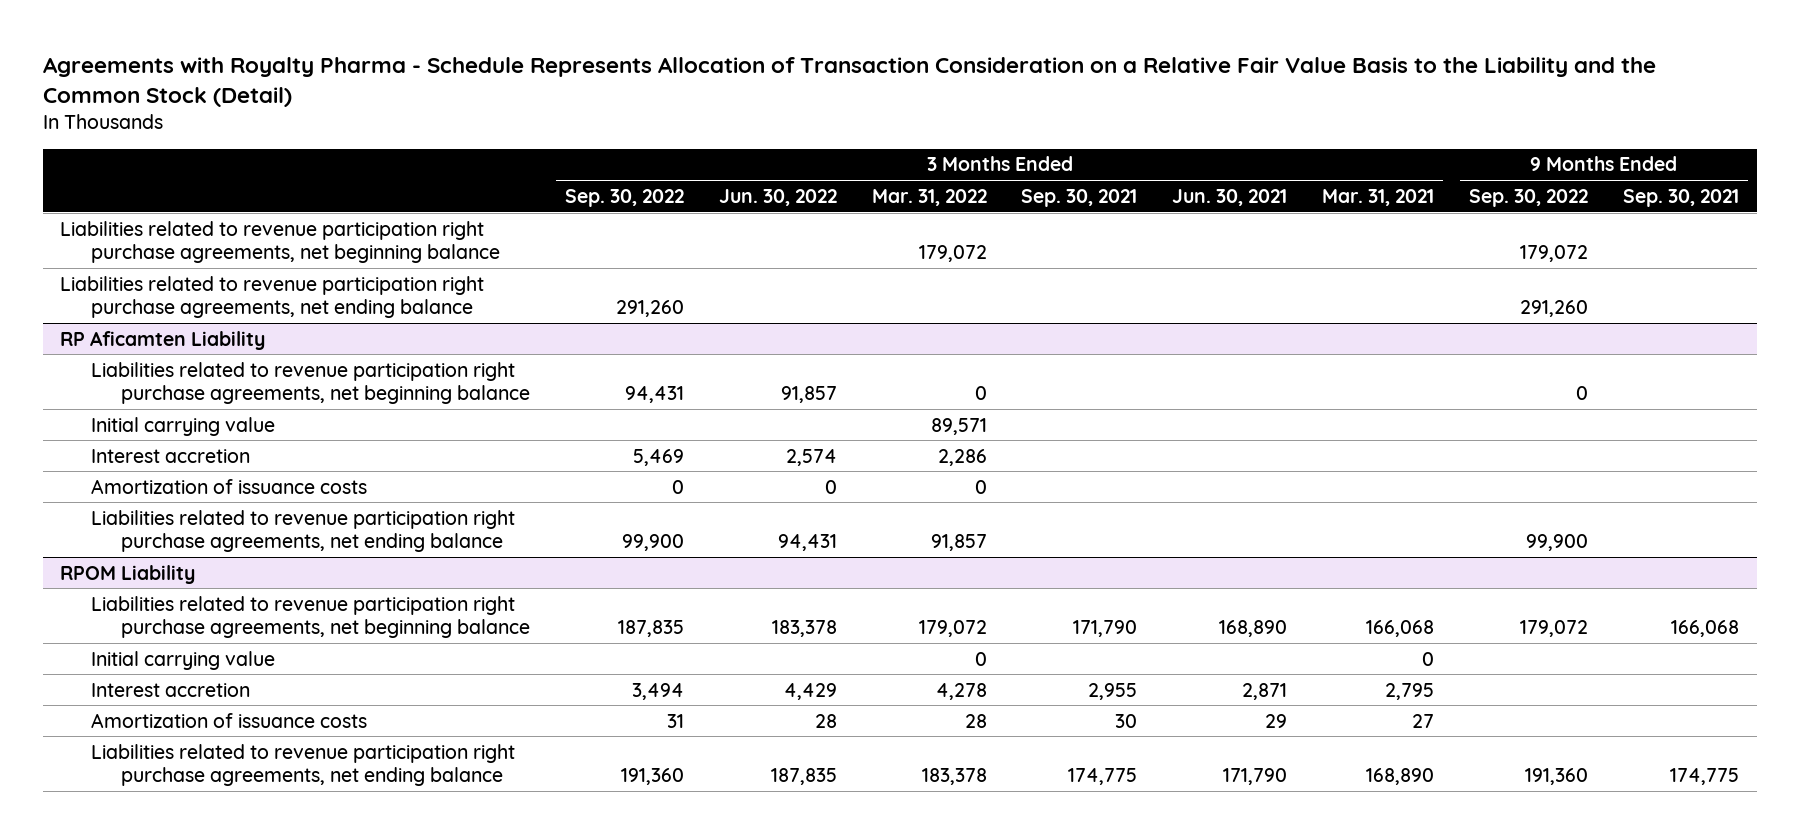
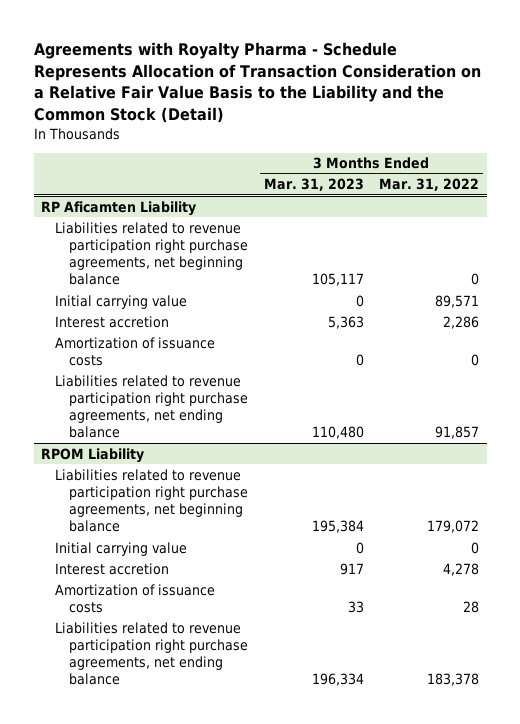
- | 3 Months Ended Sep. 30, 2022 | 3 Months Ended Jun. 30, 2022 | 3 Months Ended Mar. 31, 2022 | 3 Months Ended Sep. 30, 2021 | 3 Months Ended Jun. 30, 2021 | 3 Months Ended Mar. 31, 2021 | 9 Months Ended Sep. 30, 2022 | 9 Months Ended Sep. 30, 2021
+ | 3 Months Ended Mar. 31, 2023 | 3 Months Ended Mar. 31, 2022
- Liabilities related to revenue participation right purchase agreements, net beginning balance | | | 179,072 | | | | 179,072 |
- Liabilities related to revenue participation right purchase agreements, net ending balance | 291,260 | | | | | | 291,260 |

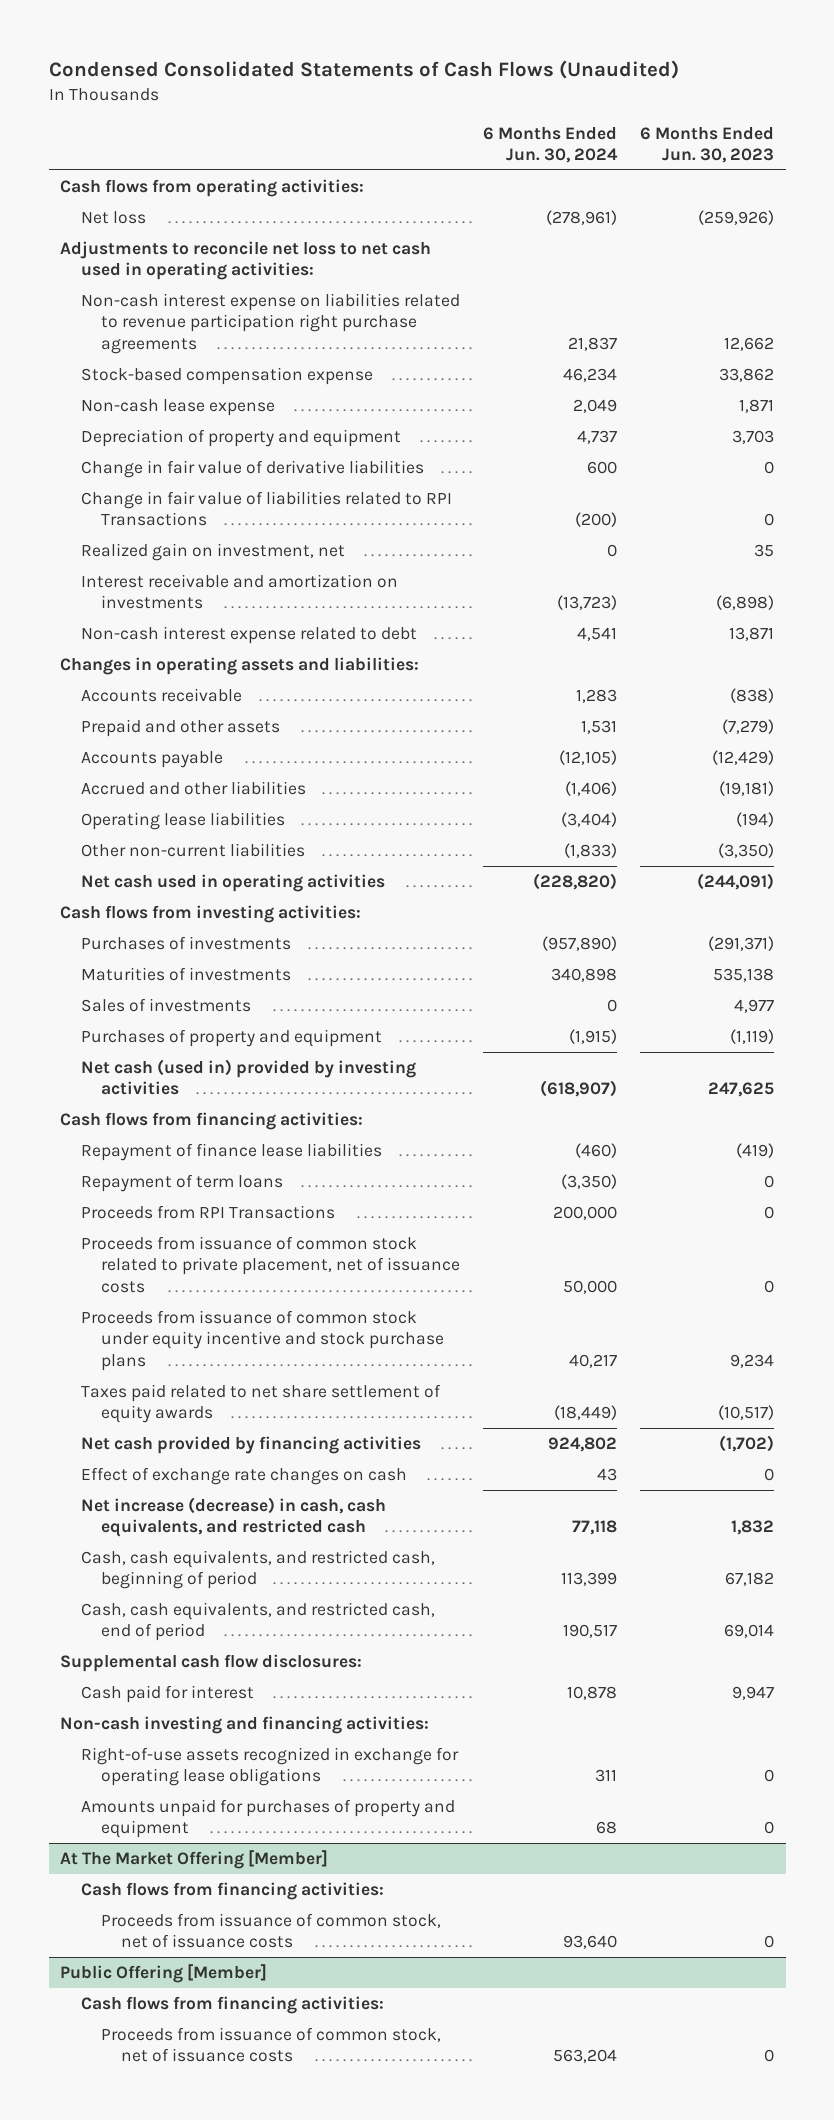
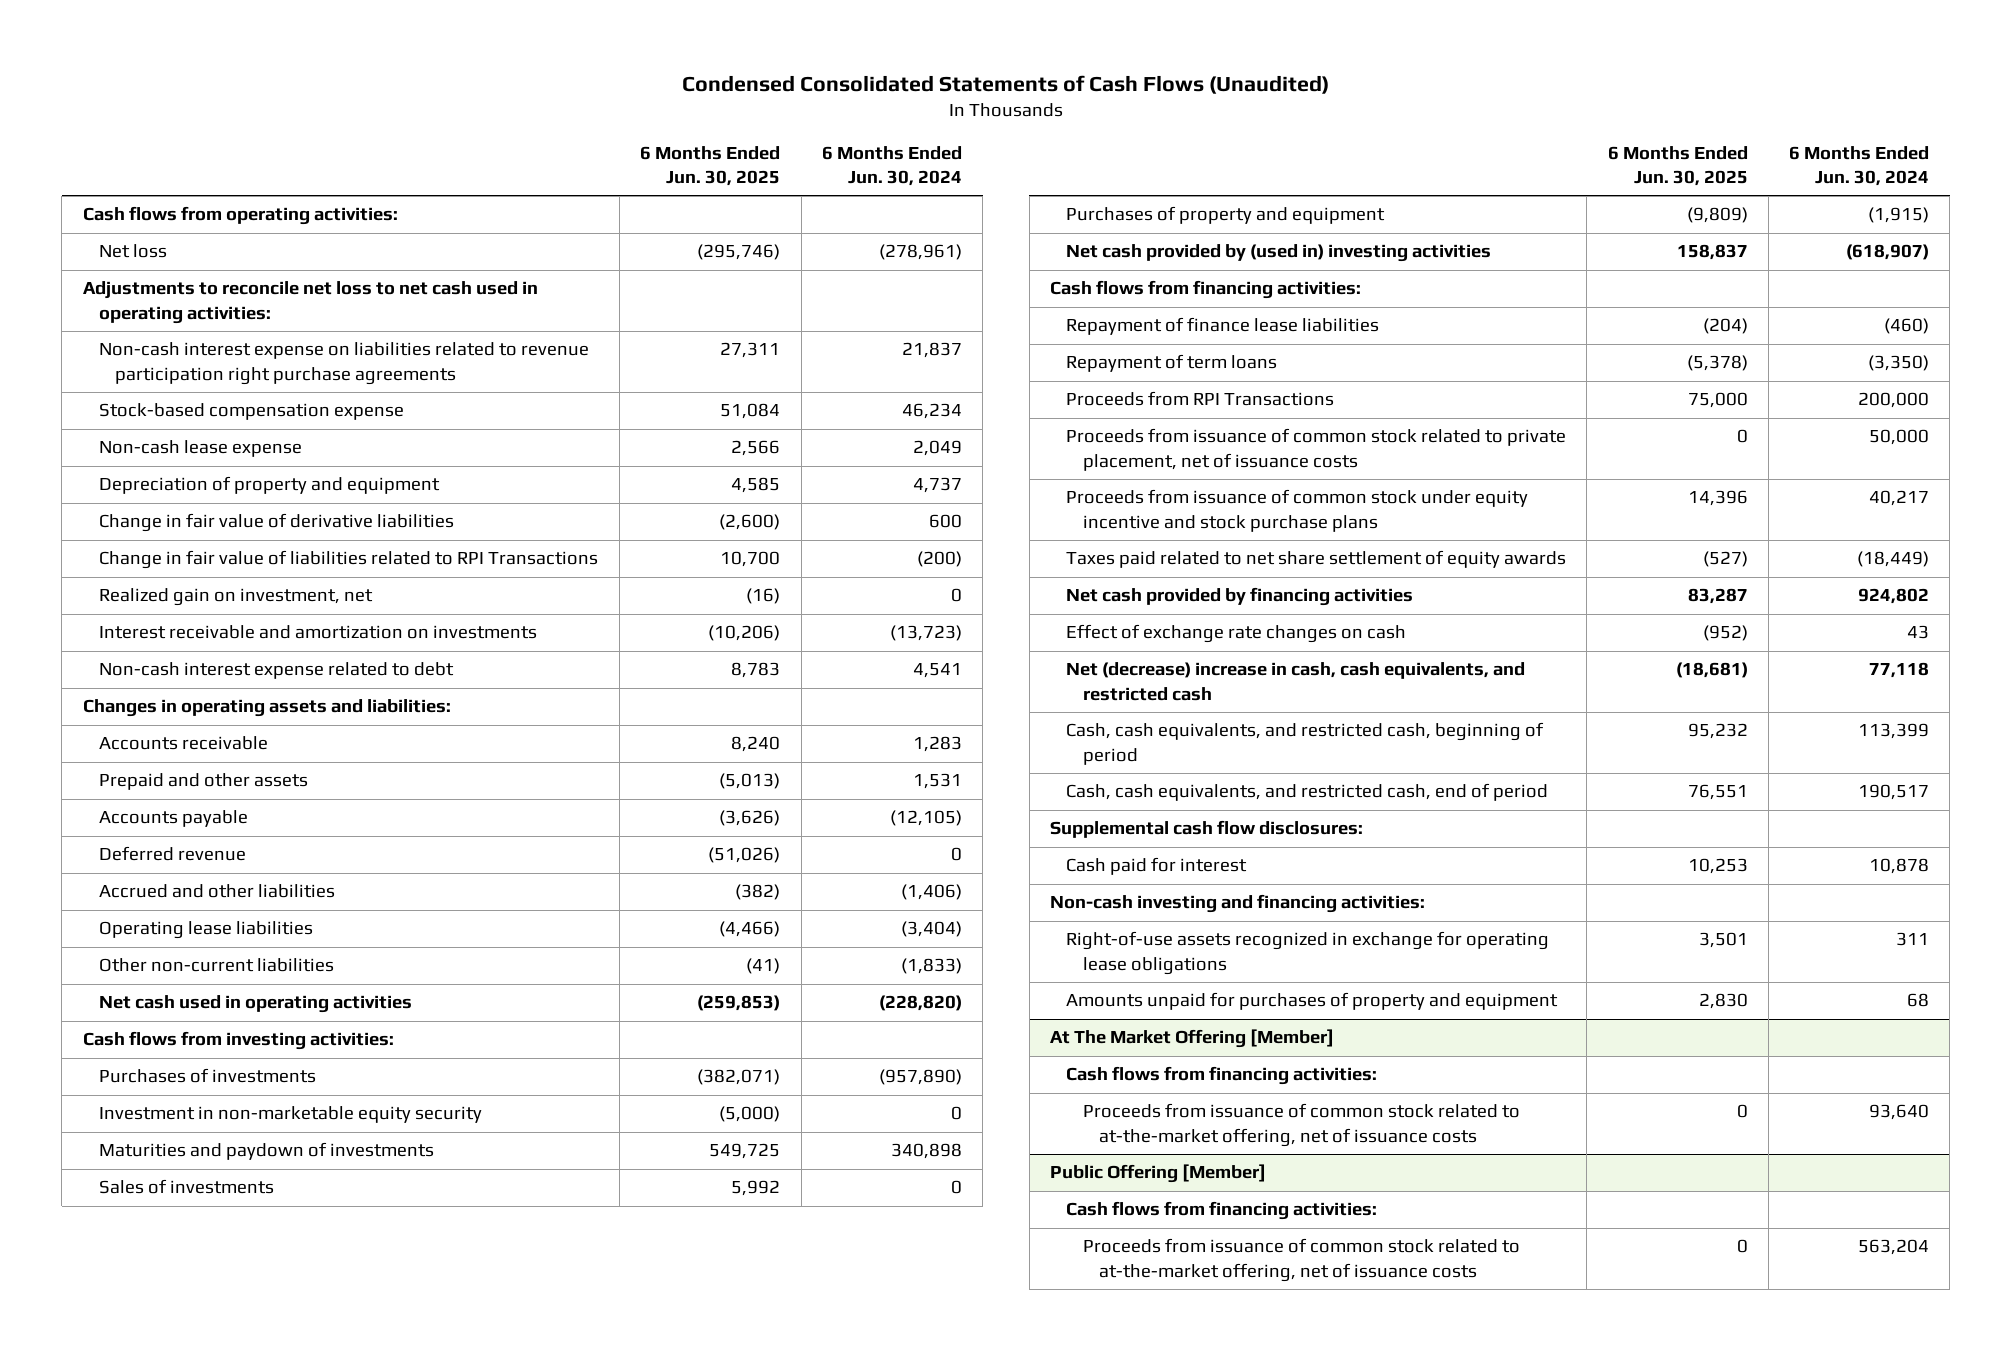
- | 6 Months Ended Jun. 30, 2024 | 6 Months Ended Jun. 30, 2023
+ | 6 Months Ended Jun. 30, 2025 | 6 Months Ended Jun. 30, 2024
+ Deferred revenue | (51,026) | 0
- Maturities of investments | 340,898 | 535,138
+ Investment in non-marketable equity security | (5,000) | 0
+ Maturities and paydown of investments | 549,725 | 340,898
- Net cash (used in) provided by investing activities | (618,907) | 247,625
+ Net cash provided by (used in) investing activities | 158,837 | (618,907)
- Net increase (decrease) in cash, cash equivalents, and restricted cash | 77,118 | 1,832
+ Net (decrease) increase in cash, cash equivalents, and restricted cash | (18,681) | 77,118
@ At The Market Offering [Member]
- Proceeds from issuance of common stock, net of issuance costs | 93,640 | 0
+ Proceeds from issuance of common stock related to at-the-market offering, net of issuance costs | 0 | 93,640
@ Public Offering [Member]
- Proceeds from issuance of common stock, net of issuance costs | 563,204 | 0
+ Proceeds from issuance of common stock related to at-the-market offering, net of issuance costs | 0 | 563,204

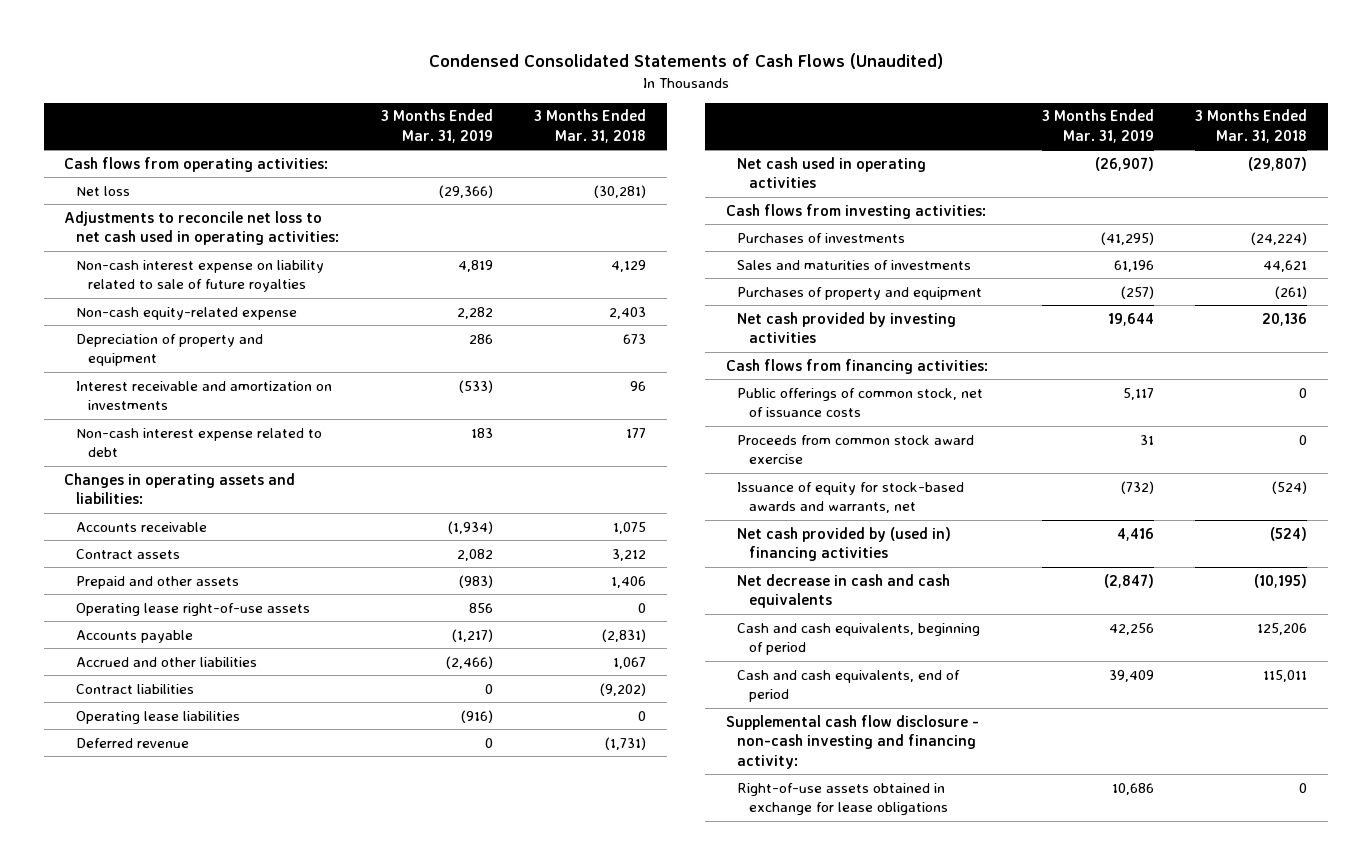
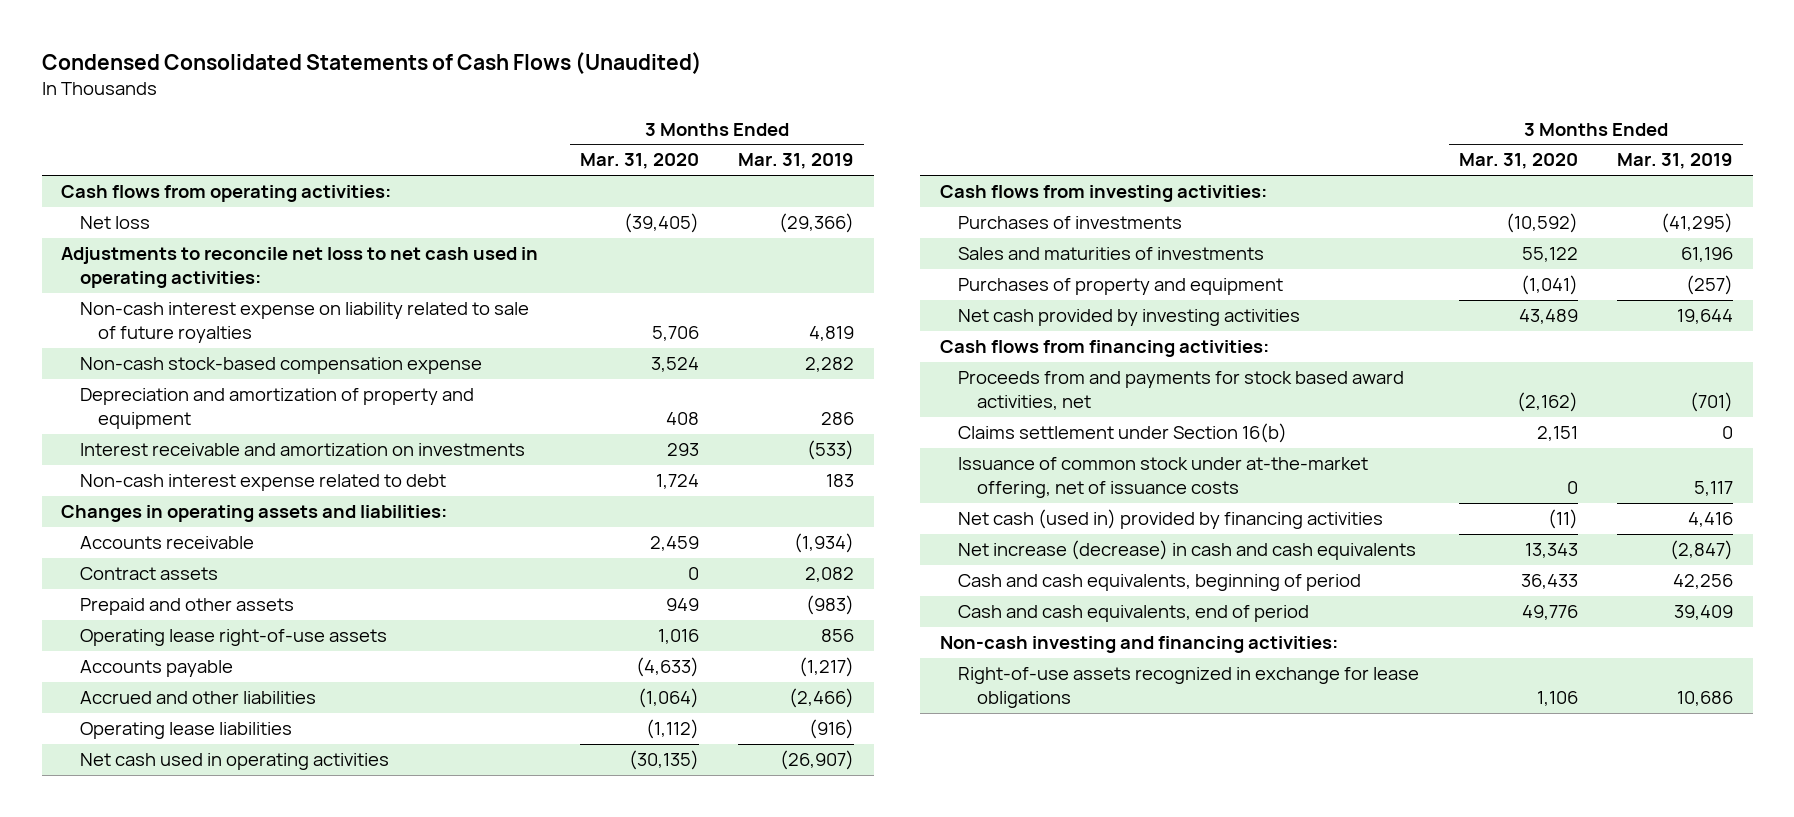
- | 3 Months Ended Mar. 31, 2019 | 3 Months Ended Mar. 31, 2018
+ | 3 Months Ended Mar. 31, 2020 | 3 Months Ended Mar. 31, 2019
- Non-cash equity-related expense | 2,282 | 2,403
- Depreciation of property and equipment | 286 | 673
+ Non-cash stock-based compensation expense | 3,524 | 2,282
+ Depreciation and amortization of property and equipment | 408 | 286
- Contract liabilities | 0 | (9,202)
- Deferred revenue | 0 | (1,731)
- Public offerings of common stock, net of issuance costs | 5,117 | 0
- Proceeds from common stock award exercise | 31 | 0
- Issuance of equity for stock-based awards and warrants, net | (732) | (524)
- Net cash provided by (used in) financing activities | 4,416 | (524)
- Net decrease in cash and cash equivalents | (2,847) | (10,195)
+ Proceeds from and payments for stock based award activities, net | (2,162) | (701)
+ Claims settlement under Section 16(b) | 2,151 | 0
+ Issuance of common stock under at-the-market offering, net of issuance costs | 0 | 5,117
+ Net cash (used in) provided by financing activities | (11) | 4,416
+ Net increase (decrease) in cash and cash equivalents | 13,343 | (2,847)
- Supplemental cash flow disclosure - non-cash investing and financing activity:
- Right-of-use assets obtained in exchange for lease obligations | 10,686 | 0
+ Non-cash investing and financing activities:
+ Right-of-use assets recognized in exchange for lease obligations | 1,106 | 10,686

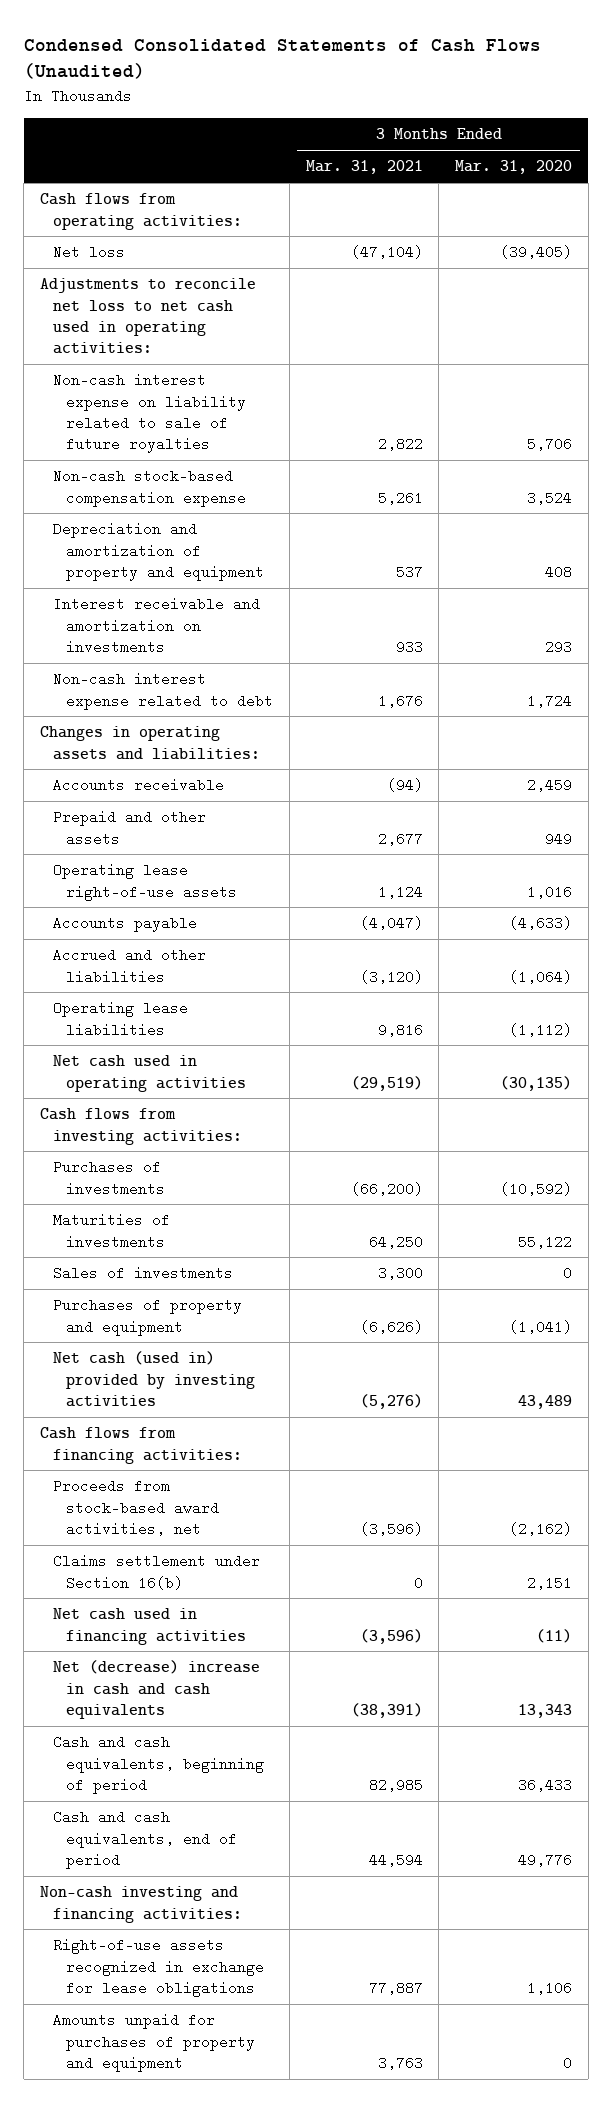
- | 3 Months Ended Mar. 31, 2020 | 3 Months Ended Mar. 31, 2019
+ | 3 Months Ended Mar. 31, 2021 | 3 Months Ended Mar. 31, 2020
- Contract assets | 0 | 2,082
- Sales and maturities of investments | 55,122 | 61,196
+ Maturities of investments | 64,250 | 55,122
+ Sales of investments | 3,300 | 0
- Net cash provided by investing activities | 43,489 | 19,644
+ Net cash (used in) provided by investing activities | (5,276) | 43,489
- Proceeds from and payments for stock based award activities, net | (2,162) | (701)
+ Proceeds from stock-based award activities, net | (3,596) | (2,162)
- Issuance of common stock under at-the-market offering, net of issuance costs | 0 | 5,117
- Net cash (used in) provided by financing activities | (11) | 4,416
- Net increase (decrease) in cash and cash equivalents | 13,343 | (2,847)
+ Net cash used in financing activities | (3,596) | (11)
+ Net (decrease) increase in cash and cash equivalents | (38,391) | 13,343
+ Amounts unpaid for purchases of property and equipment | 3,763 | 0

